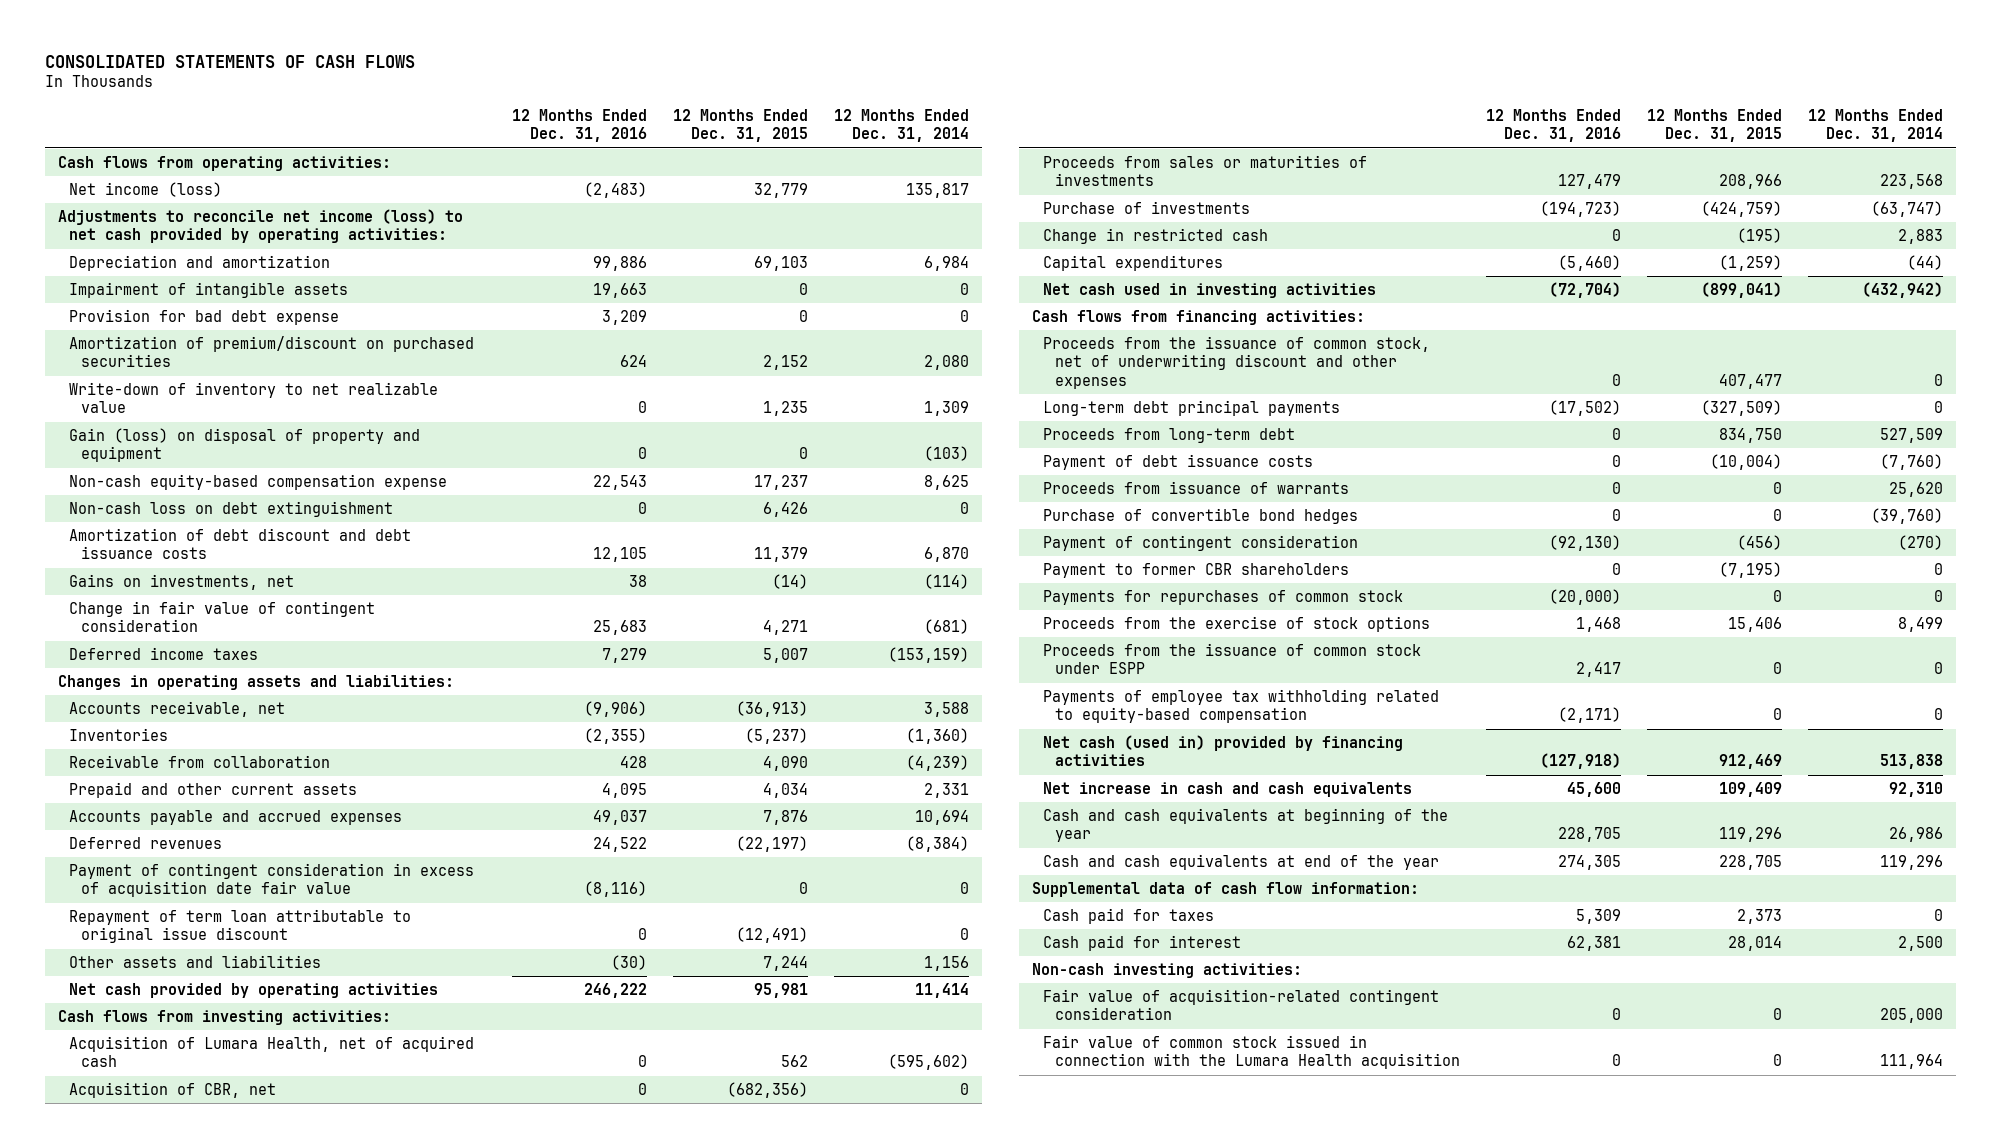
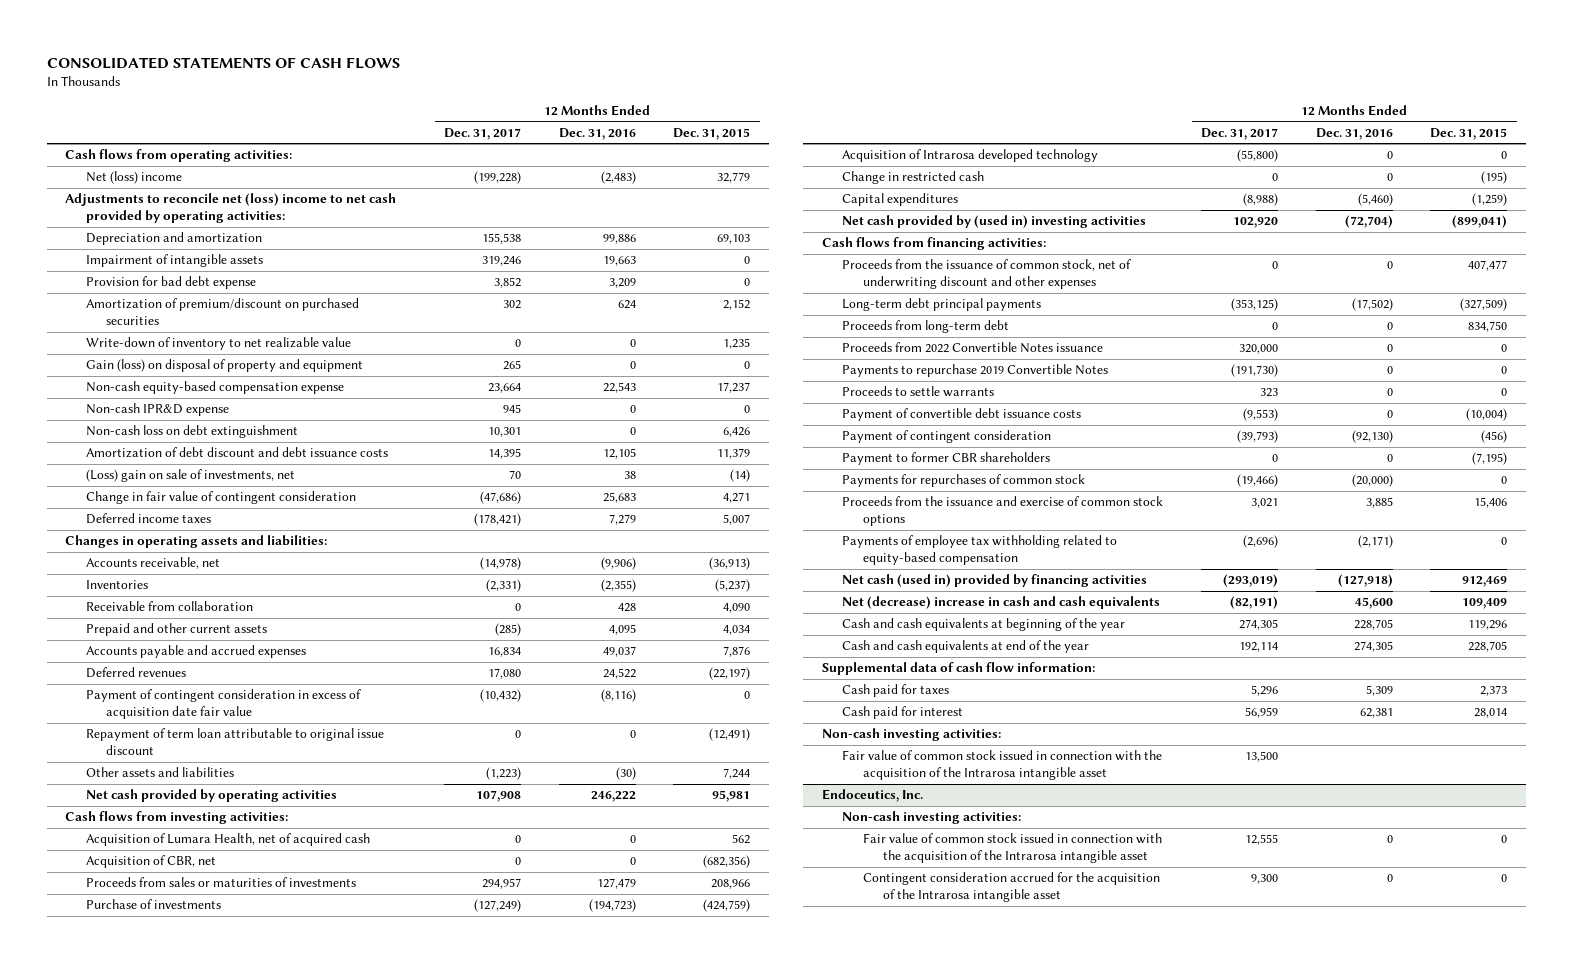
- | 12 Months Ended Dec. 31, 2016 | 12 Months Ended Dec. 31, 2015 | 12 Months Ended Dec. 31, 2014
+ | 12 Months Ended Dec. 31, 2017 | 12 Months Ended Dec. 31, 2016 | 12 Months Ended Dec. 31, 2015
- Net income (loss) | (2,483) | 32,779 | 135,817
- Adjustments to reconcile net income (loss) to net cash provided by operating activities:
+ Net (loss) income | (199,228) | (2,483) | 32,779
+ Adjustments to reconcile net (loss) income to net cash provided by operating activities:
+ Non-cash IPR&D expense | 945 | 0 | 0
- Gains on investments, net | 38 | (14) | (114)
+ (Loss) gain on sale of investments, net | 70 | 38 | (14)
+ Acquisition of Intrarosa developed technology | (55,800) | 0 | 0
- Net cash used in investing activities | (72,704) | (899,041) | (432,942)
+ Net cash provided by (used in) investing activities | 102,920 | (72,704) | (899,041)
- Payment of debt issuance costs | 0 | (10,004) | (7,760)
- Proceeds from issuance of warrants | 0 | 0 | 25,620
- Purchase of convertible bond hedges | 0 | 0 | (39,760)
+ Proceeds from 2022 Convertible Notes issuance | 320,000 | 0 | 0
+ Payments to repurchase 2019 Convertible Notes | (191,730) | 0 | 0
+ Proceeds to settle warrants | 323 | 0 | 0
+ Payment of convertible debt issuance costs | (9,553) | 0 | (10,004)
- Proceeds from the exercise of stock options | 1,468 | 15,406 | 8,499
- Proceeds from the issuance of common stock under ESPP | 2,417 | 0 | 0
+ Proceeds from the issuance and exercise of common stock options | 3,021 | 3,885 | 15,406
- Net increase in cash and cash equivalents | 45,600 | 109,409 | 92,310
+ Net (decrease) increase in cash and cash equivalents | (82,191) | 45,600 | 109,409
- Fair value of acquisition-related contingent consideration | 0 | 0 | 205,000
- Fair value of common stock issued in connection with the Lumara Health acquisition | 0 | 0 | 111,964
+ Fair value of common stock issued in connection with the acquisition of the Intrarosa intangible asset | 13,500 | |
+ Endoceutics, Inc.
+ Non-cash investing activities:
+ Fair value of common stock issued in connection with the acquisition of the Intrarosa intangible asset | 12,555 | 0 | 0
+ Contingent consideration accrued for the acquisition of the Intrarosa intangible asset | 9,300 | 0 | 0

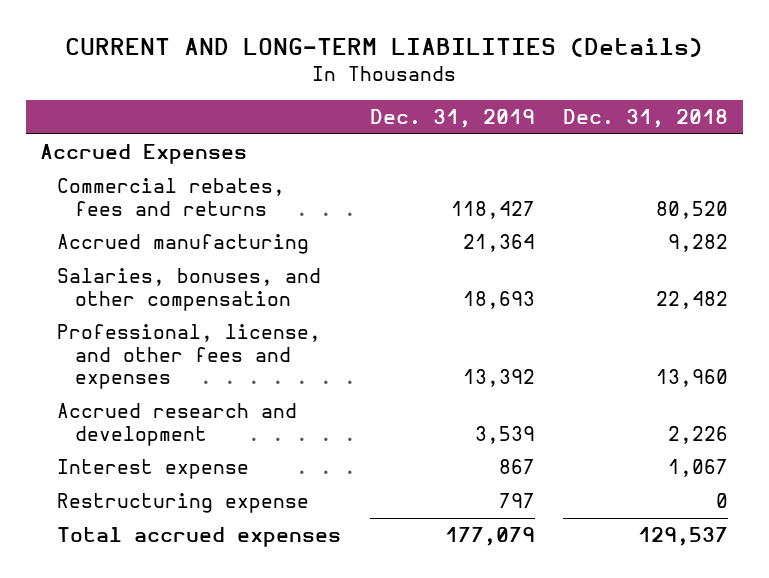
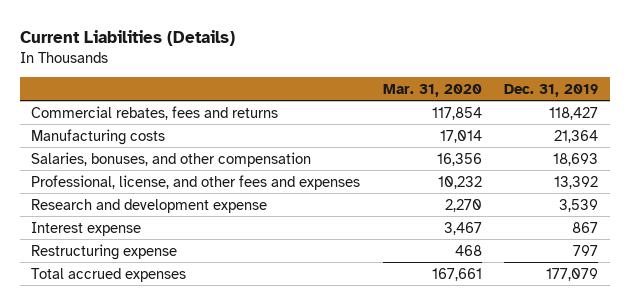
- CURRENT AND LONG-TERM LIABILITIES (Details)
+ Current Liabilities (Details)
- | Dec. 31, 2019 | Dec. 31, 2018
+ | Mar. 31, 2020 | Dec. 31, 2019
- Accrued Expenses
- Accrued manufacturing | 21,364 | 9,282
+ Manufacturing costs | 17,014 | 21,364
- Accrued research and development | 3,539 | 2,226
+ Research and development expense | 2,270 | 3,539

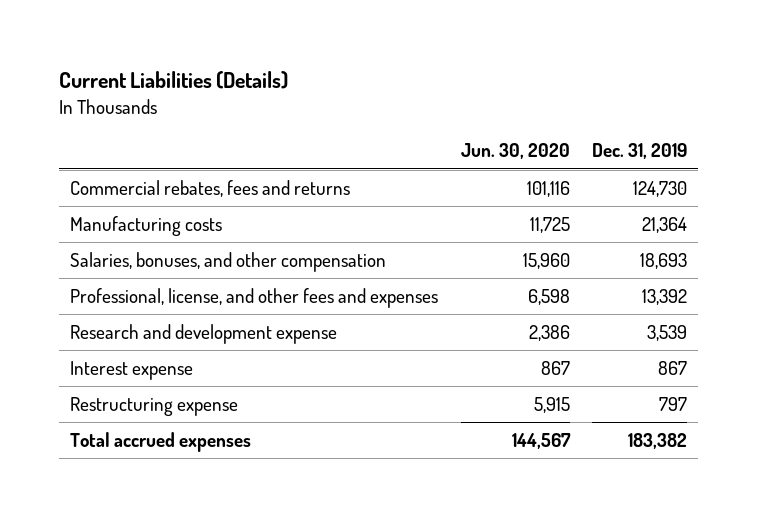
- | Mar. 31, 2020 | Dec. 31, 2019
+ | Jun. 30, 2020 | Dec. 31, 2019
- Commercial rebates, fees and returns | 117,854 | 118,427
+ Commercial rebates, fees and returns | 101,116 | 124,730
- Total accrued expenses | 167,661 | 177,079
+ Total accrued expenses | 144,567 | 183,382

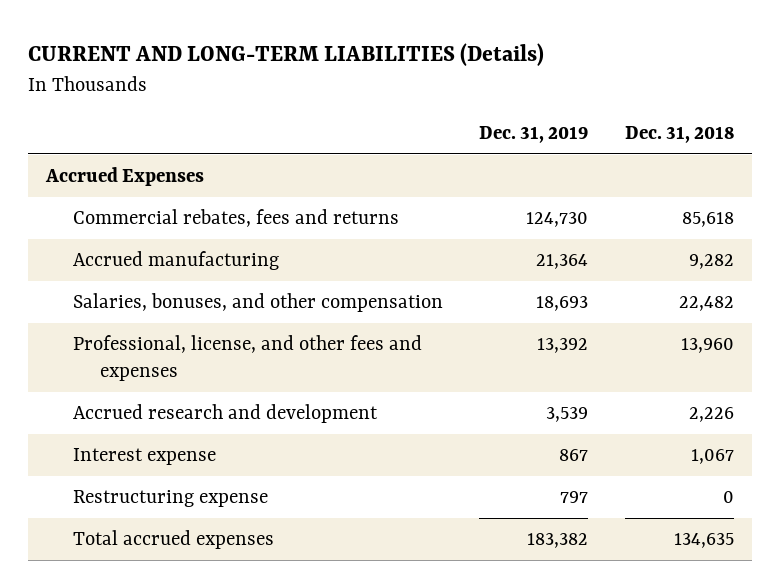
- Current Liabilities (Details)
+ CURRENT AND LONG-TERM LIABILITIES (Details)
- | Jun. 30, 2020 | Dec. 31, 2019
+ | Dec. 31, 2019 | Dec. 31, 2018
+ Accrued Expenses
- Manufacturing costs | 11,725 | 21,364
+ Accrued manufacturing | 21,364 | 9,282
- Research and development expense | 2,386 | 3,539
+ Accrued research and development | 3,539 | 2,226

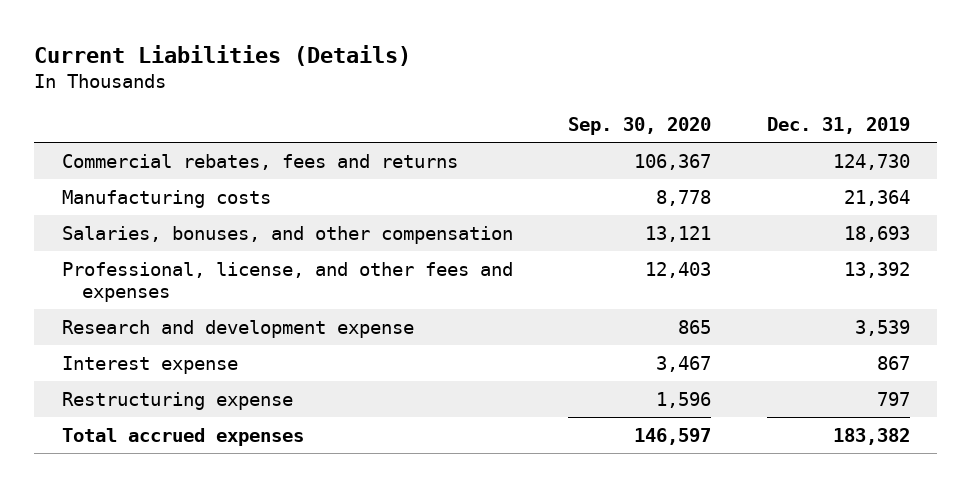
- CURRENT AND LONG-TERM LIABILITIES (Details)
+ Current Liabilities (Details)
- | Dec. 31, 2019 | Dec. 31, 2018
+ | Sep. 30, 2020 | Dec. 31, 2019
- Accrued Expenses
- Accrued manufacturing | 21,364 | 9,282
+ Manufacturing costs | 8,778 | 21,364
- Accrued research and development | 3,539 | 2,226
+ Research and development expense | 865 | 3,539

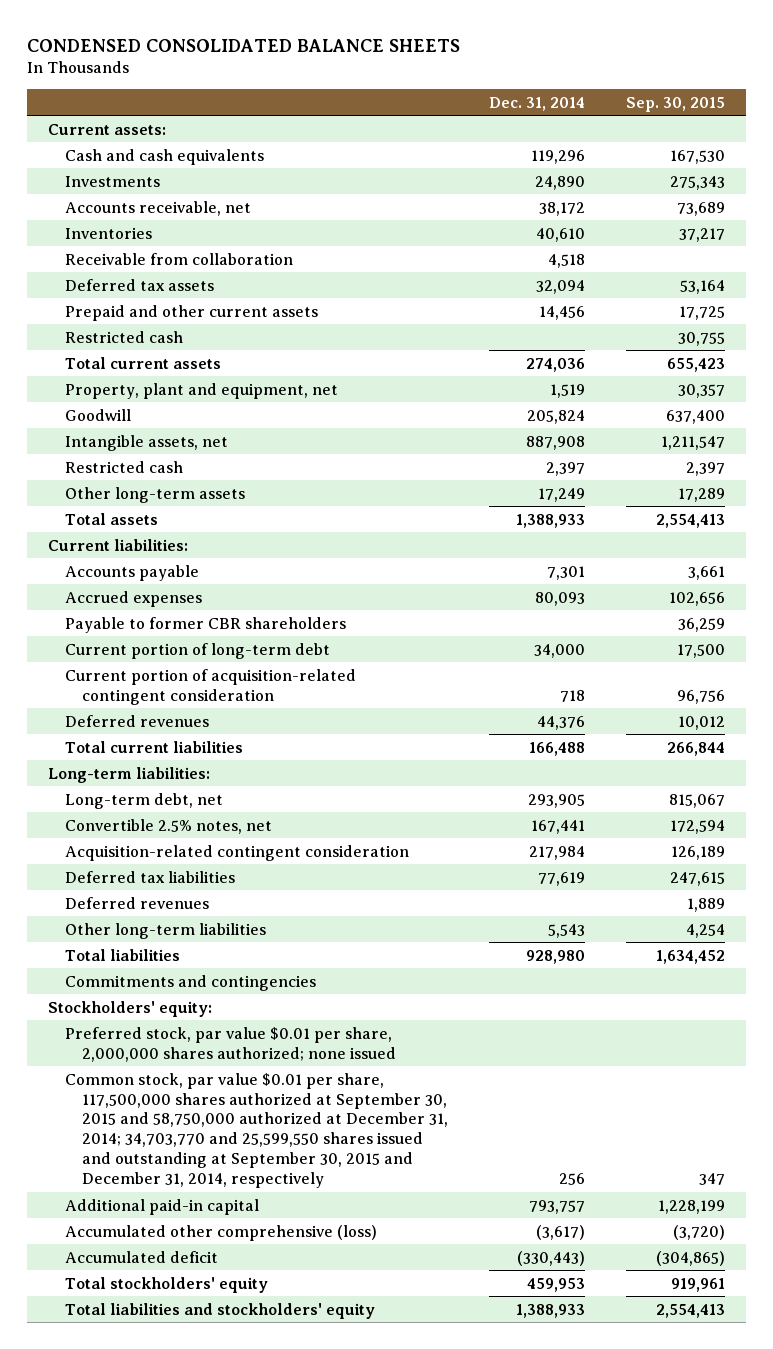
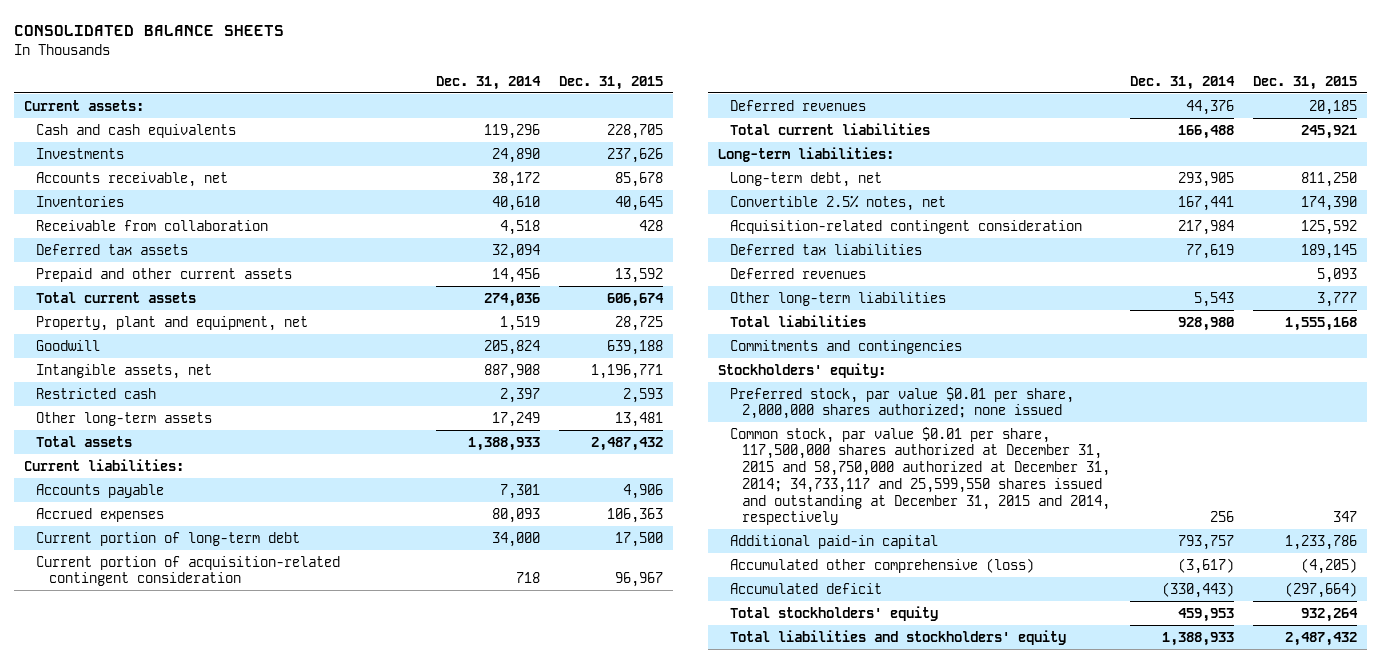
- CONDENSED CONSOLIDATED BALANCE SHEETS
+ CONSOLIDATED BALANCE SHEETS
- | Dec. 31, 2014 | Sep. 30, 2015
+ | Dec. 31, 2014 | Dec. 31, 2015
- Restricted cash | | 30,755
- Payable to former CBR shareholders | | 36,259
- Common stock, par value $0.01 per share, 117,500,000 shares authorized at September 30, 2015 and 58,750,000 authorized at December 31, 2014; 34,703,770 and 25,599,550 shares issued and outstanding at September 30, 2015 and December 31, 2014, respectively | 256 | 347
+ Common stock, par value $0.01 per share, 117,500,000 shares authorized at December 31, 2015 and 58,750,000 authorized at December 31, 2014; 34,733,117 and 25,599,550 shares issued and outstanding at December 31, 2015 and 2014, respectively | 256 | 347

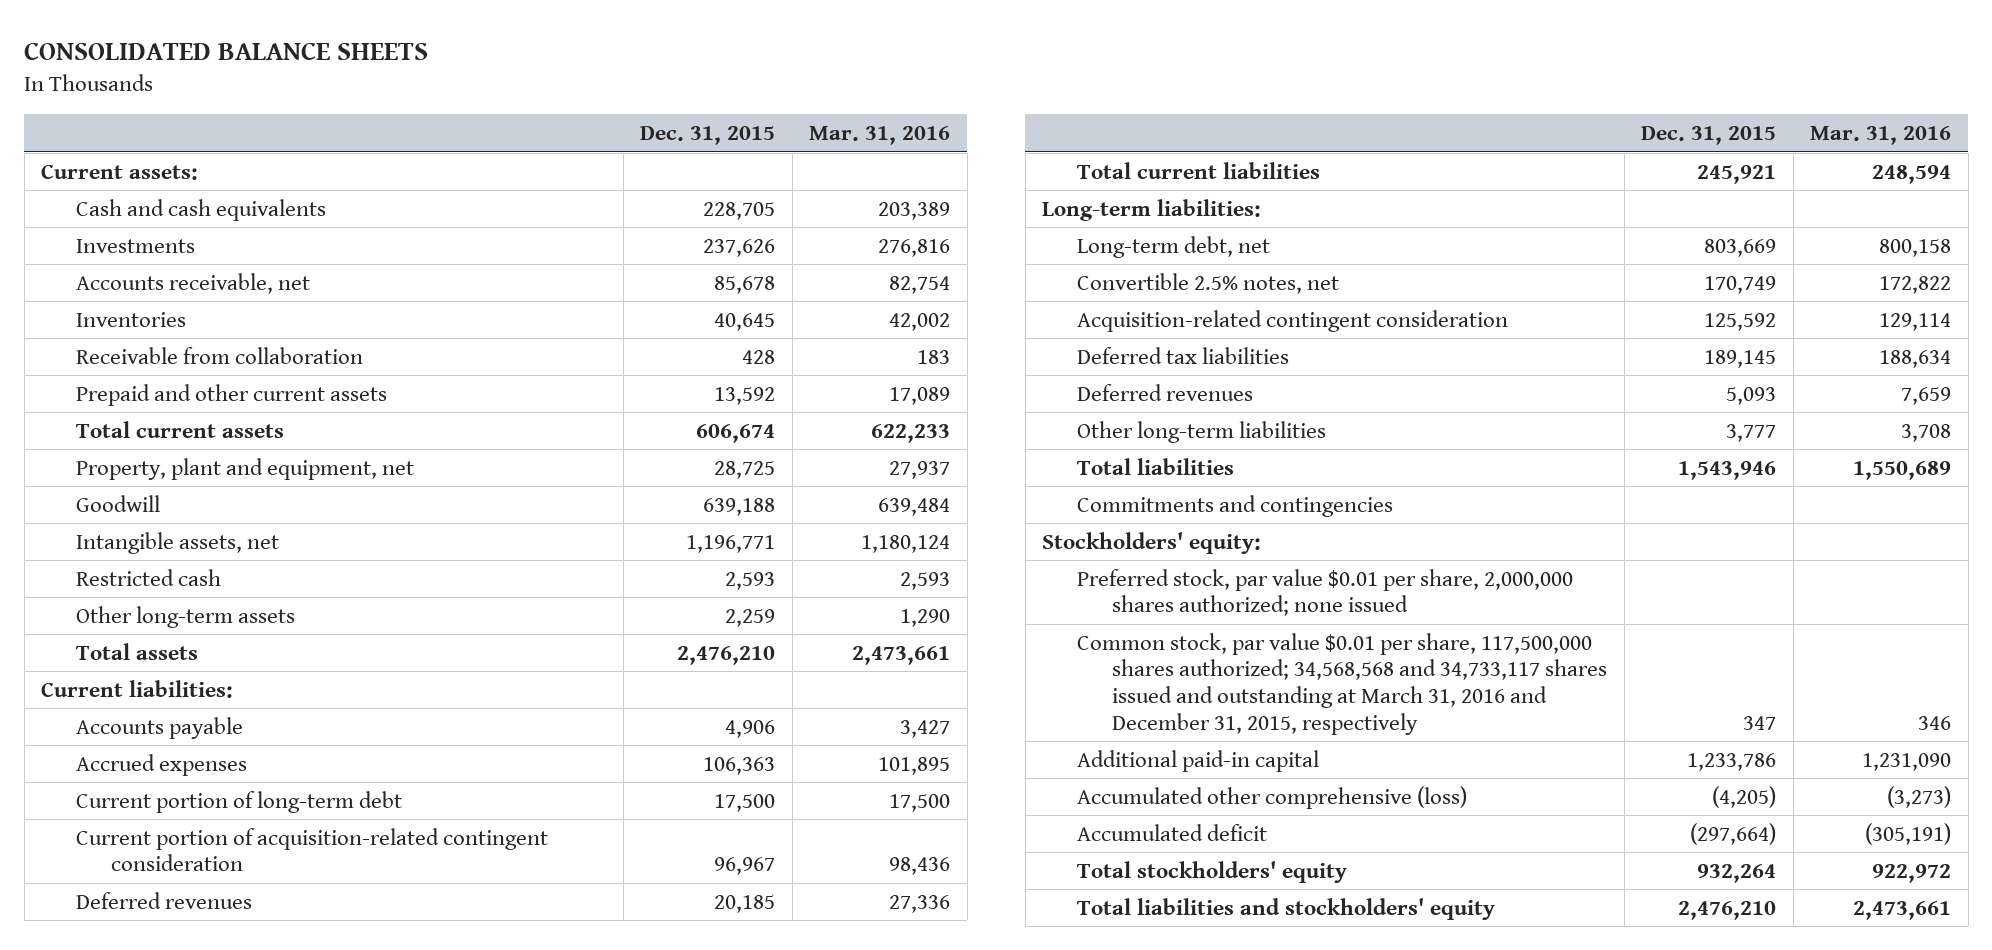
- | Dec. 31, 2014 | Dec. 31, 2015
+ | Dec. 31, 2015 | Mar. 31, 2016
- Deferred tax assets | 32,094 |
- Other long-term assets | 17,249 | 13,481
- Total assets | 1,388,933 | 2,487,432
+ Other long-term assets | 2,259 | 1,290
+ Total assets | 2,476,210 | 2,473,661
- Long-term debt, net | 293,905 | 811,250
- Convertible 2.5% notes, net | 167,441 | 174,390
+ Long-term debt, net | 803,669 | 800,158
+ Convertible 2.5% notes, net | 170,749 | 172,822
- Total liabilities | 928,980 | 1,555,168
+ Total liabilities | 1,543,946 | 1,550,689
- Common stock, par value $0.01 per share, 117,500,000 shares authorized at December 31, 2015 and 58,750,000 authorized at December 31, 2014; 34,733,117 and 25,599,550 shares issued and outstanding at December 31, 2015 and 2014, respectively | 256 | 347
+ Common stock, par value $0.01 per share, 117,500,000 shares authorized; 34,568,568 and 34,733,117 shares issued and outstanding at March 31, 2016 and December 31, 2015, respectively | 347 | 346
- Total liabilities and stockholders' equity | 1,388,933 | 2,487,432
+ Total liabilities and stockholders' equity | 2,476,210 | 2,473,661

